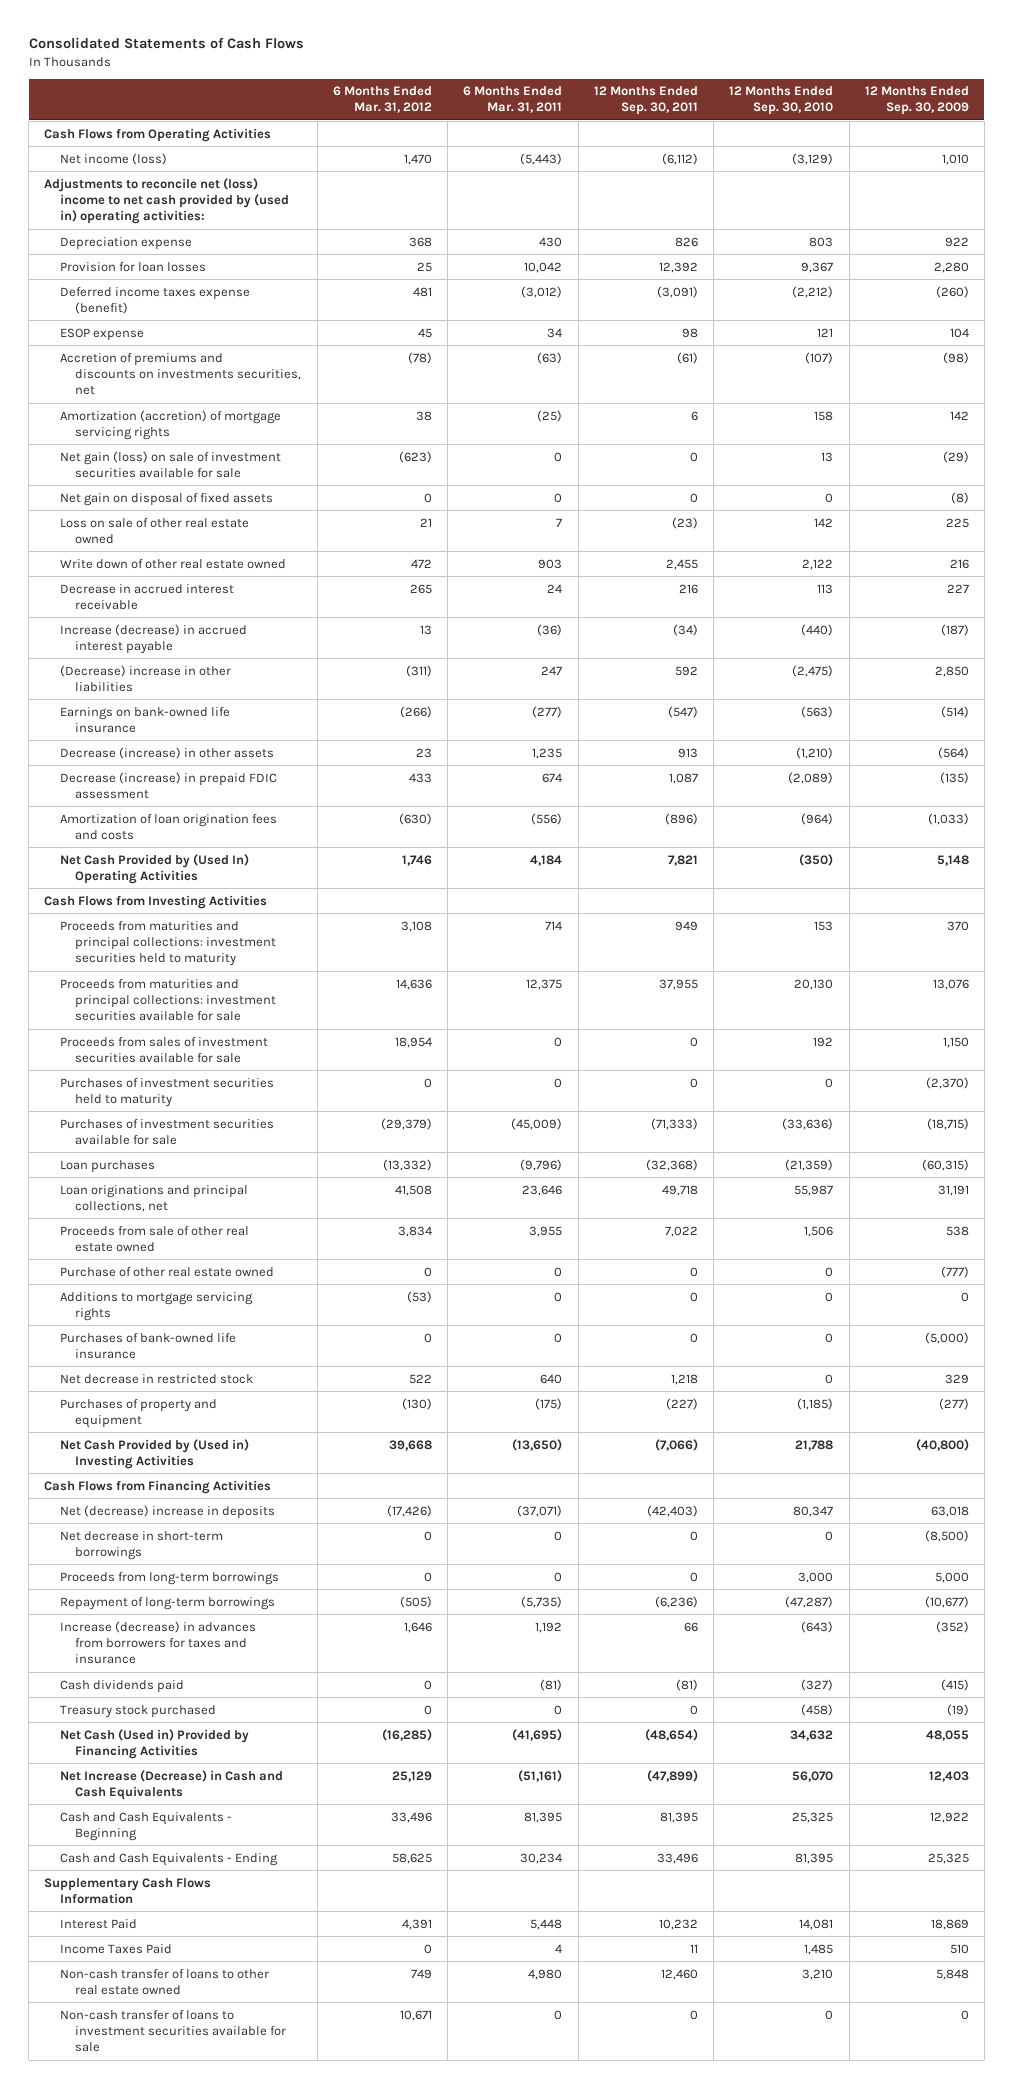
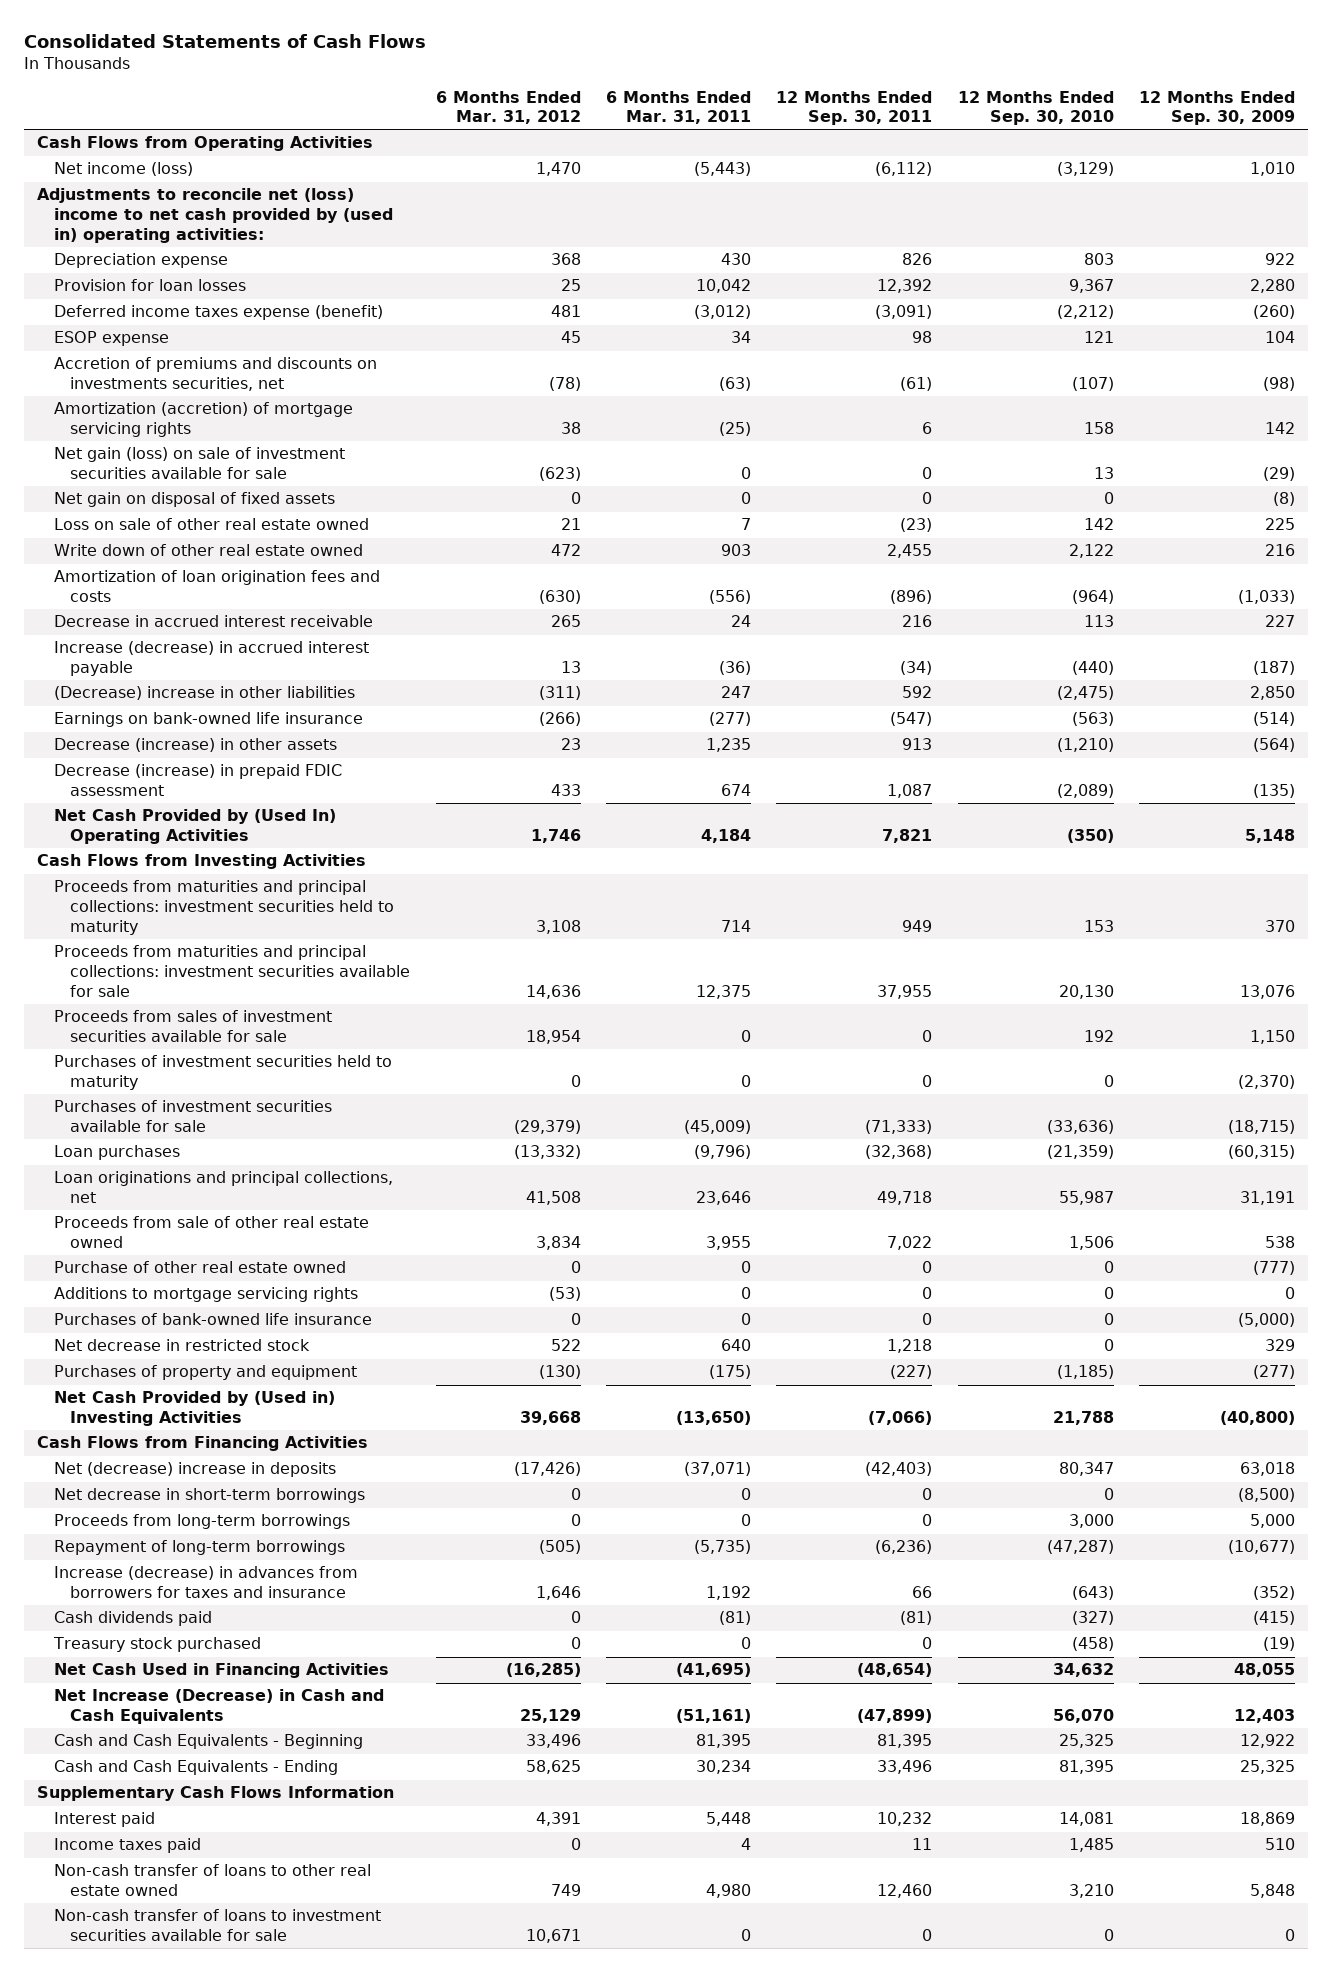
moved up: Amortization of loan origination fees and costs | (630) | (556) | (896) | (964) | (1,033)
- Net Cash (Used in) Provided by Financing Activities | (16,285) | (41,695) | (48,654) | 34,632 | 48,055
+ Net Cash Used in Financing Activities | (16,285) | (41,695) | (48,654) | 34,632 | 48,055
- Interest Paid | 4,391 | 5,448 | 10,232 | 14,081 | 18,869
- Income Taxes Paid | 0 | 4 | 11 | 1,485 | 510
+ Interest paid | 4,391 | 5,448 | 10,232 | 14,081 | 18,869
+ Income taxes paid | 0 | 4 | 11 | 1,485 | 510

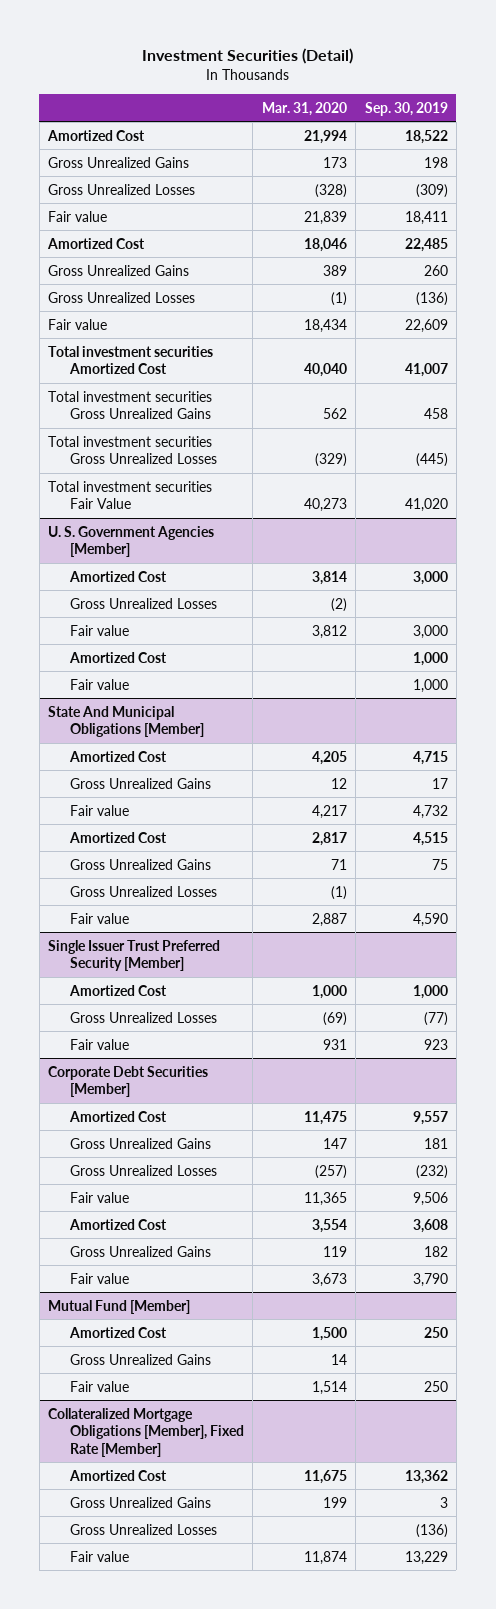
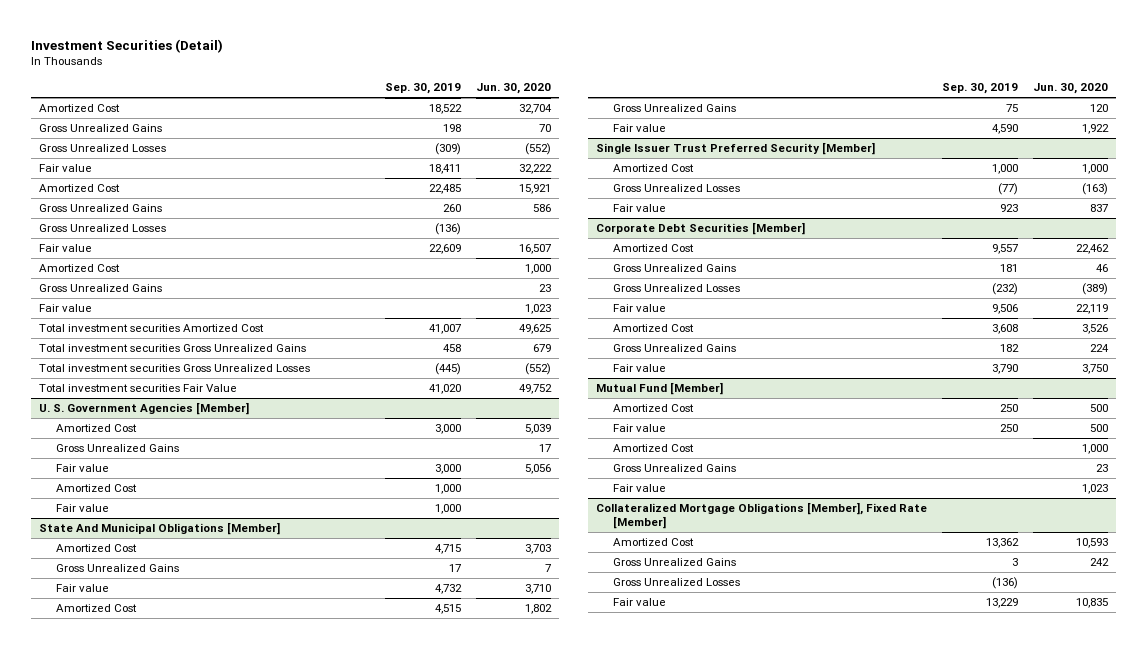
- | Mar. 31, 2020 | Sep. 30, 2019
+ | Sep. 30, 2019 | Jun. 30, 2020
+ Amortized Cost | | 1,000
+ Gross Unrealized Gains | | 23
+ Fair value | | 1,023
@ U. S. Government Agencies [Member]
- Gross Unrealized Losses | (2) |
+ Gross Unrealized Gains | | 17
@ State And Municipal Obligations [Member]
- Gross Unrealized Losses | (1) |
@ Mutual Fund [Member]
+ Amortized Cost | | 1,000
moved down: Gross Unrealized Gains | | 23
+ Fair value | | 1,023

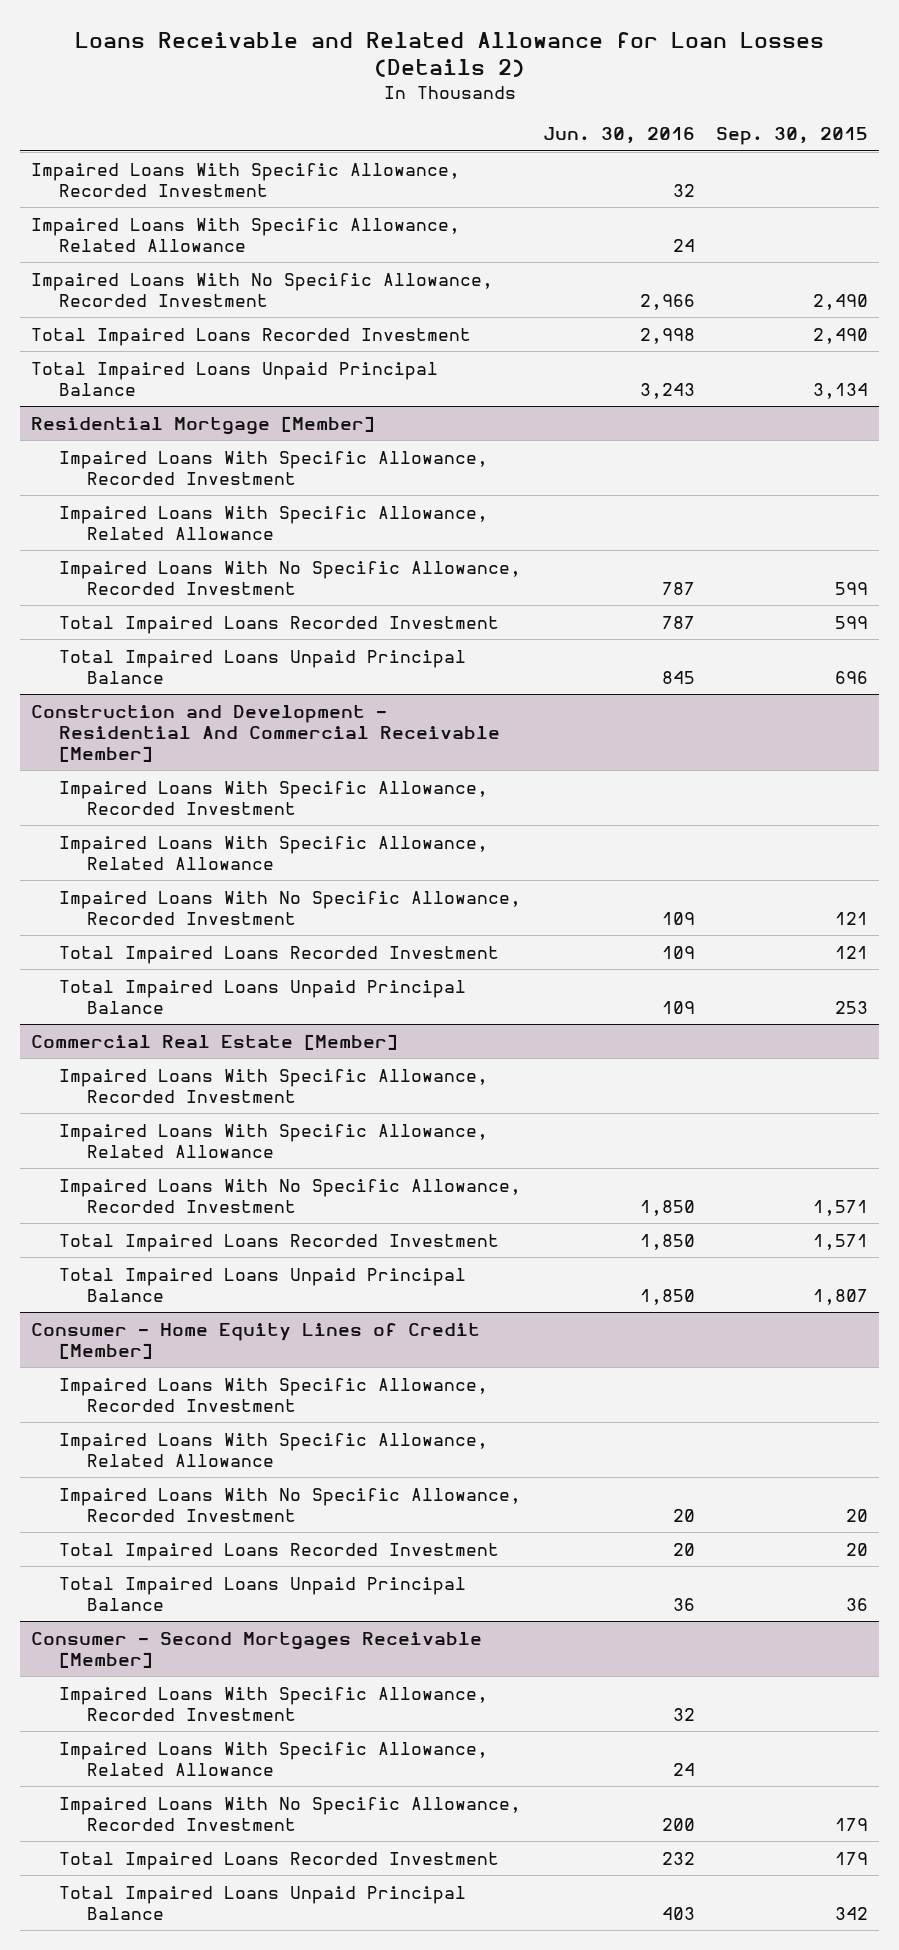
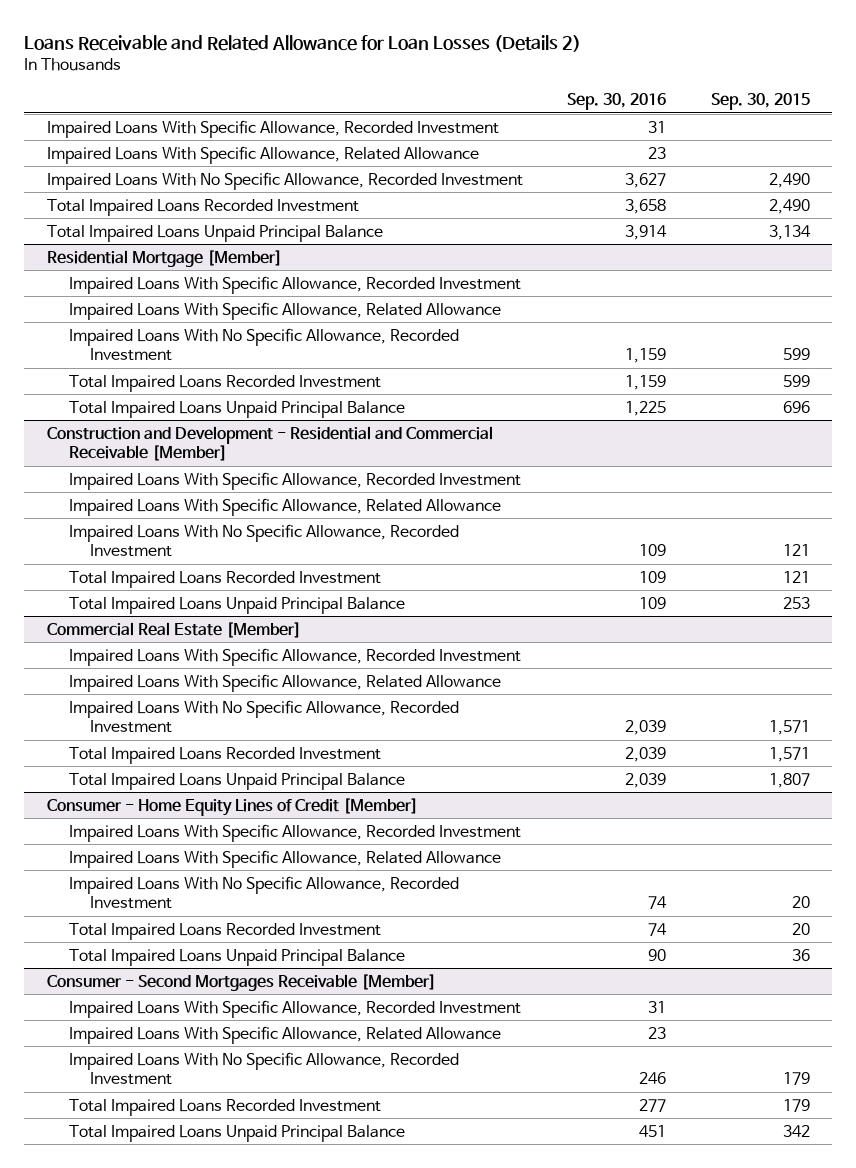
- | Jun. 30, 2016 | Sep. 30, 2015
+ | Sep. 30, 2016 | Sep. 30, 2015
- Construction and Development - Residential And Commercial Receivable [Member]
+ Construction and Development - Residential and Commercial Receivable [Member]

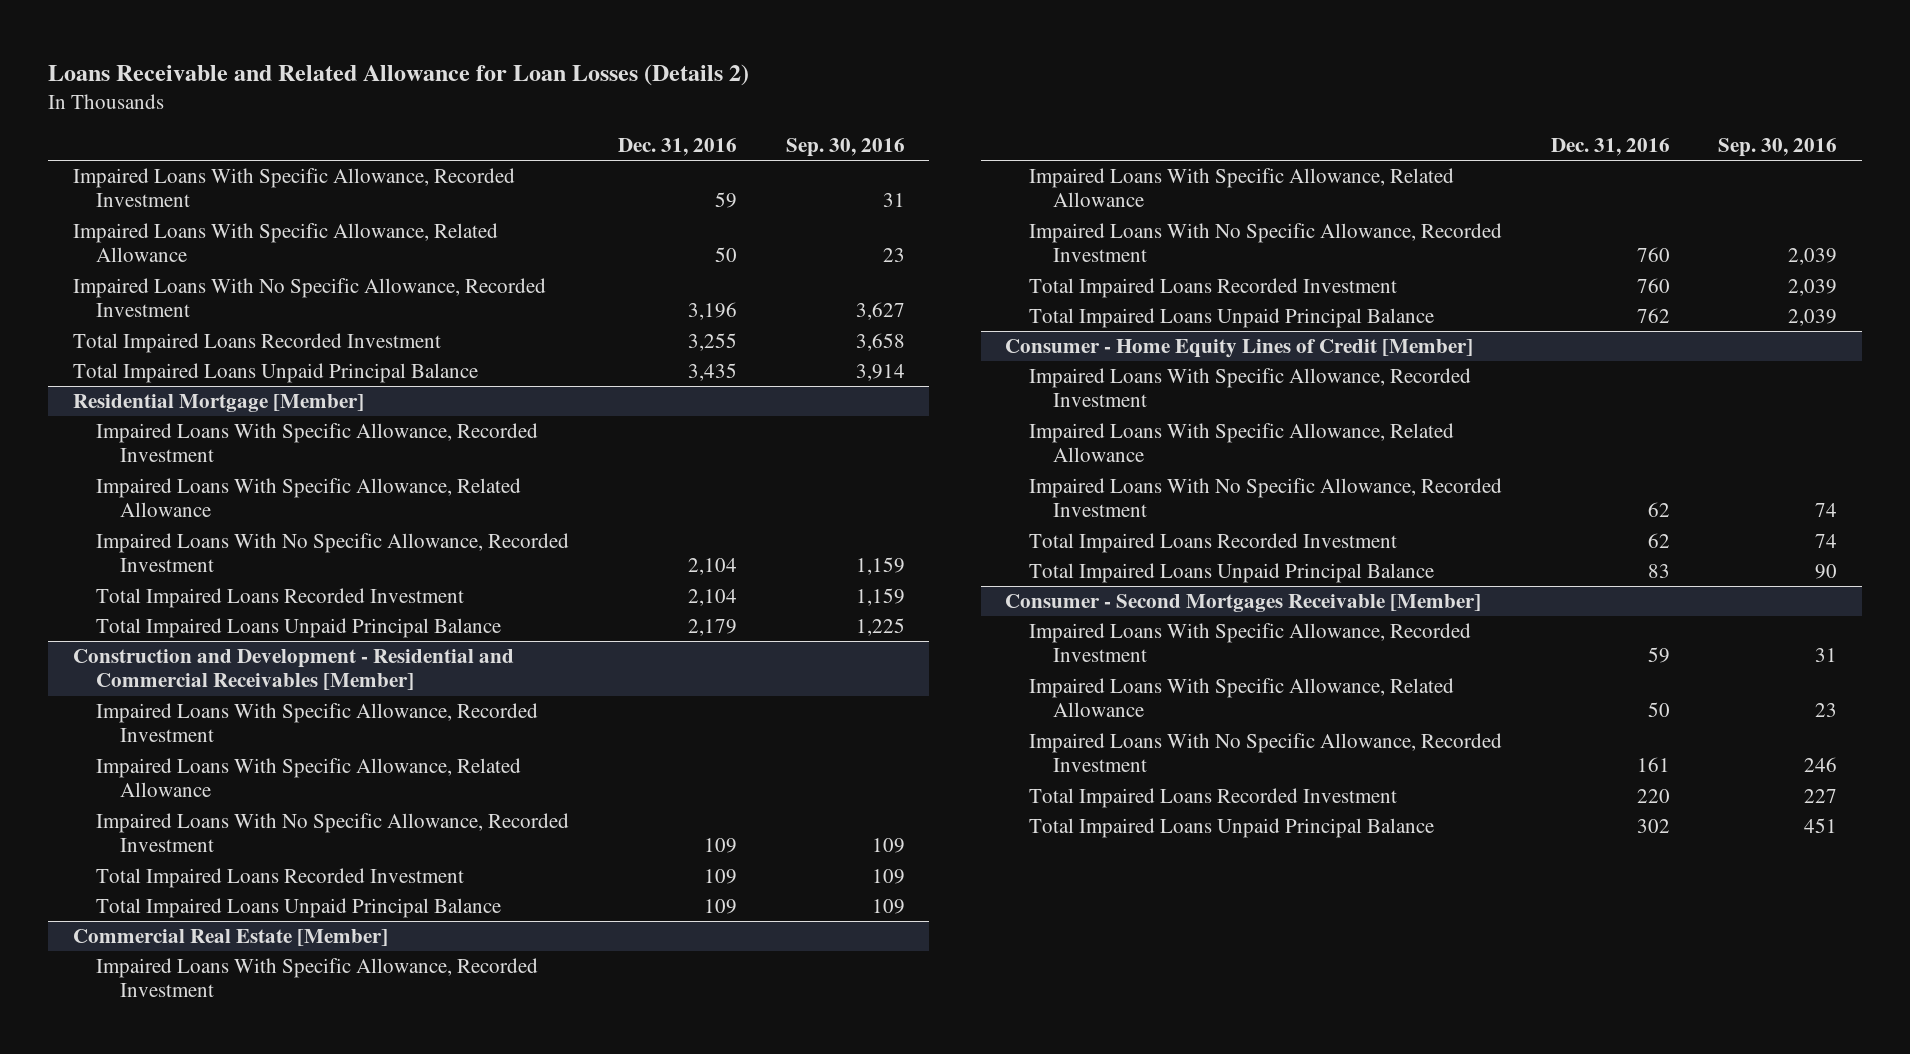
- | Sep. 30, 2016 | Sep. 30, 2015
+ | Dec. 31, 2016 | Sep. 30, 2016
- Construction and Development - Residential and Commercial Receivable [Member]
+ Construction and Development - Residential and Commercial Receivables [Member]
@ Consumer - Second Mortgages Receivable [Member]
- Total Impaired Loans Recorded Investment | 277 | 179
+ Total Impaired Loans Recorded Investment | 220 | 227

